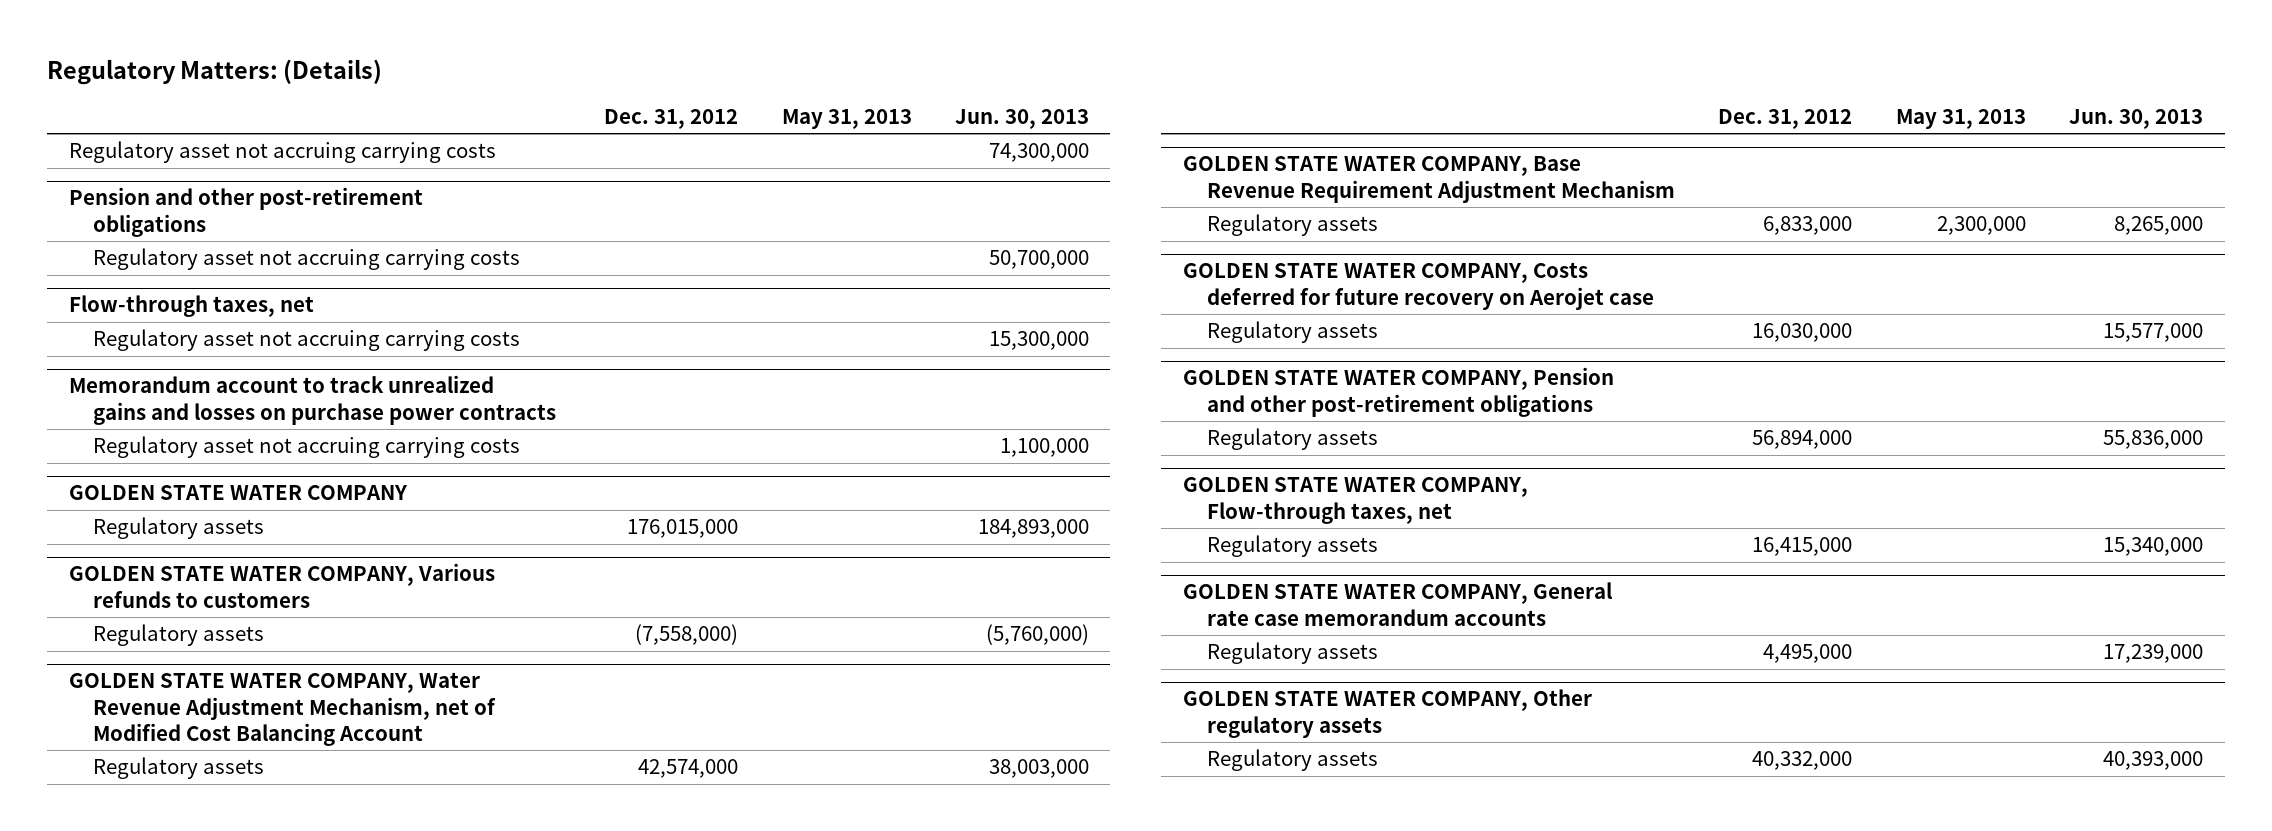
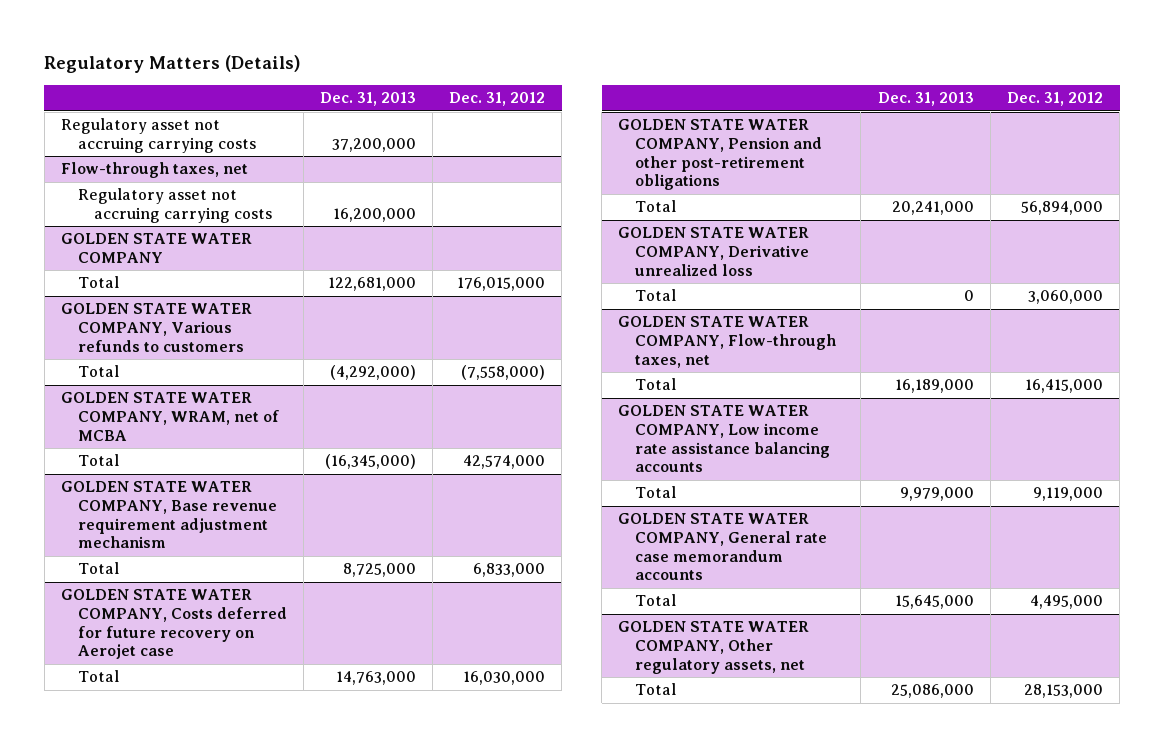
- Regulatory Matters: (Details)
+ Regulatory Matters (Details)
- | Dec. 31, 2012 | May 31, 2013 | Jun. 30, 2013
+ | Dec. 31, 2013 | Dec. 31, 2012
- Pension and other post-retirement obligations
- Regulatory asset not accruing carrying costs | | | 50,700,000
- Memorandum account to track unrealized gains and losses on purchase power contracts
- Regulatory asset not accruing carrying costs | | | 1,100,000
@ GOLDEN STATE WATER COMPANY
- Regulatory assets | 176,015,000 | | 184,893,000
+ Total | 122,681,000 | 176,015,000
@ GOLDEN STATE WATER COMPANY, Various refunds to customers
- Regulatory assets | (7,558,000) | | (5,760,000)
- GOLDEN STATE WATER COMPANY, Water Revenue Adjustment Mechanism, net of Modified Cost Balancing Account
- Regulatory assets | 42,574,000 | | 38,003,000
- GOLDEN STATE WATER COMPANY, Base Revenue Requirement Adjustment Mechanism
- Regulatory assets | 6,833,000 | 2,300,000 | 8,265,000
@ GOLDEN STATE WATER COMPANY, Various refunds to customers
+ Total | (4,292,000) | (7,558,000)
+ GOLDEN STATE WATER COMPANY, WRAM, net of MCBA
+ Total | (16,345,000) | 42,574,000
+ GOLDEN STATE WATER COMPANY, Base revenue requirement adjustment mechanism
+ Total | 8,725,000 | 6,833,000
@ GOLDEN STATE WATER COMPANY, Costs deferred for future recovery on Aerojet case
- Regulatory assets | 16,030,000 | | 15,577,000
+ Total | 14,763,000 | 16,030,000
@ GOLDEN STATE WATER COMPANY, Pension and other post-retirement obligations
- Regulatory assets | 56,894,000 | | 55,836,000
+ Total | 20,241,000 | 56,894,000
+ GOLDEN STATE WATER COMPANY, Derivative unrealized loss
+ Total | 0 | 3,060,000
@ GOLDEN STATE WATER COMPANY, Flow-through taxes, net
- Regulatory assets | 16,415,000 | | 15,340,000
+ Total | 16,189,000 | 16,415,000
+ GOLDEN STATE WATER COMPANY, Low income rate assistance balancing accounts
+ Total | 9,979,000 | 9,119,000
@ GOLDEN STATE WATER COMPANY, General rate case memorandum accounts
- Regulatory assets | 4,495,000 | | 17,239,000
- GOLDEN STATE WATER COMPANY, Other regulatory assets
- Regulatory assets | 40,332,000 | | 40,393,000
@ GOLDEN STATE WATER COMPANY, General rate case memorandum accounts
+ Total | 15,645,000 | 4,495,000
+ GOLDEN STATE WATER COMPANY, Other regulatory assets, net
+ Total | 25,086,000 | 28,153,000

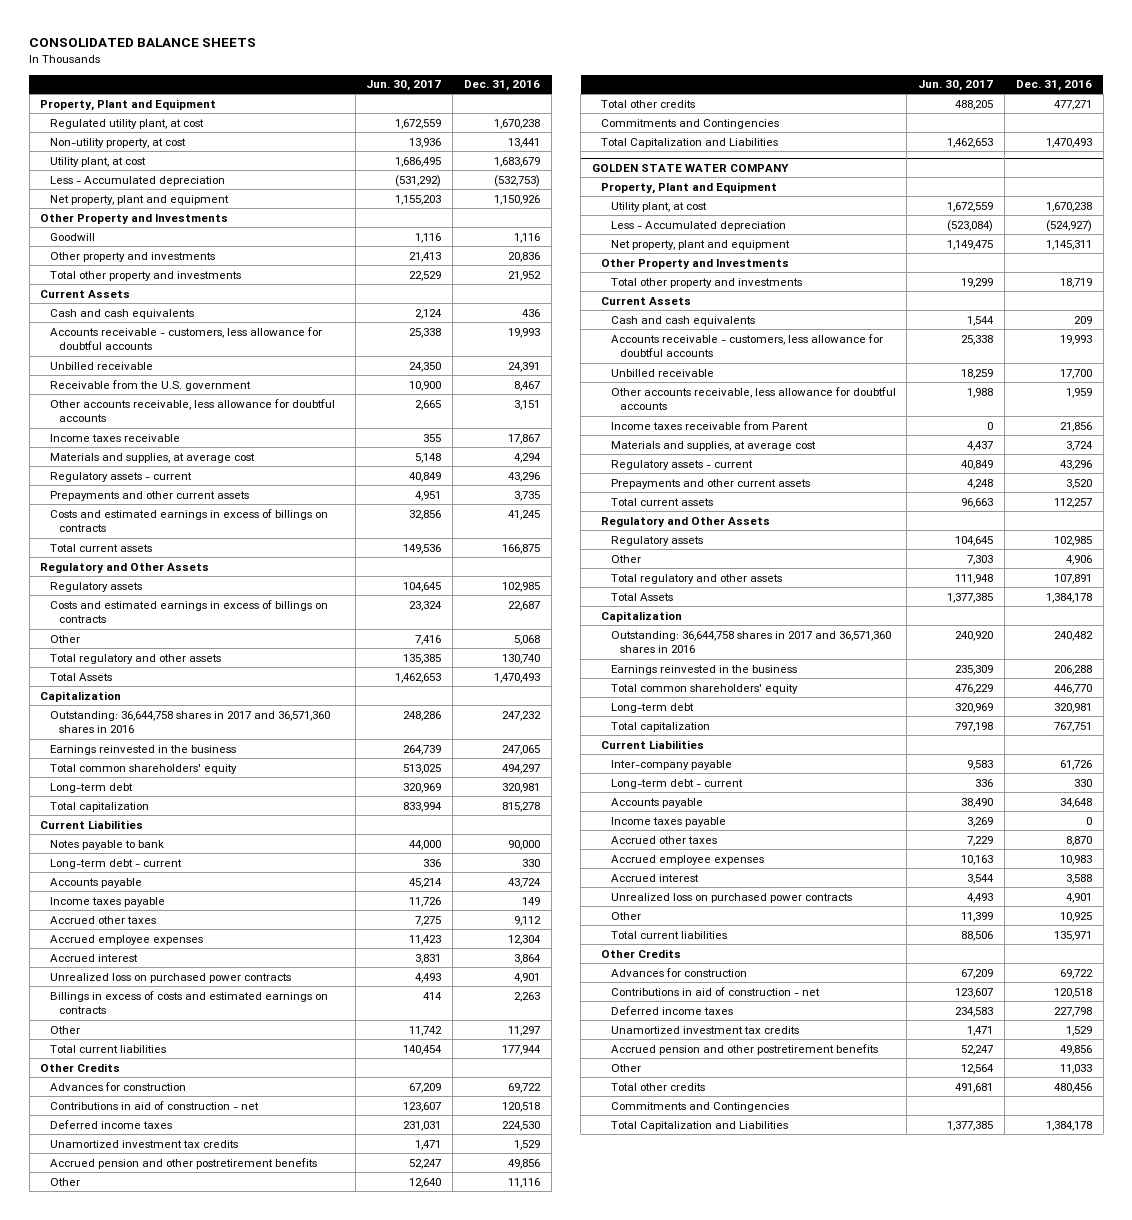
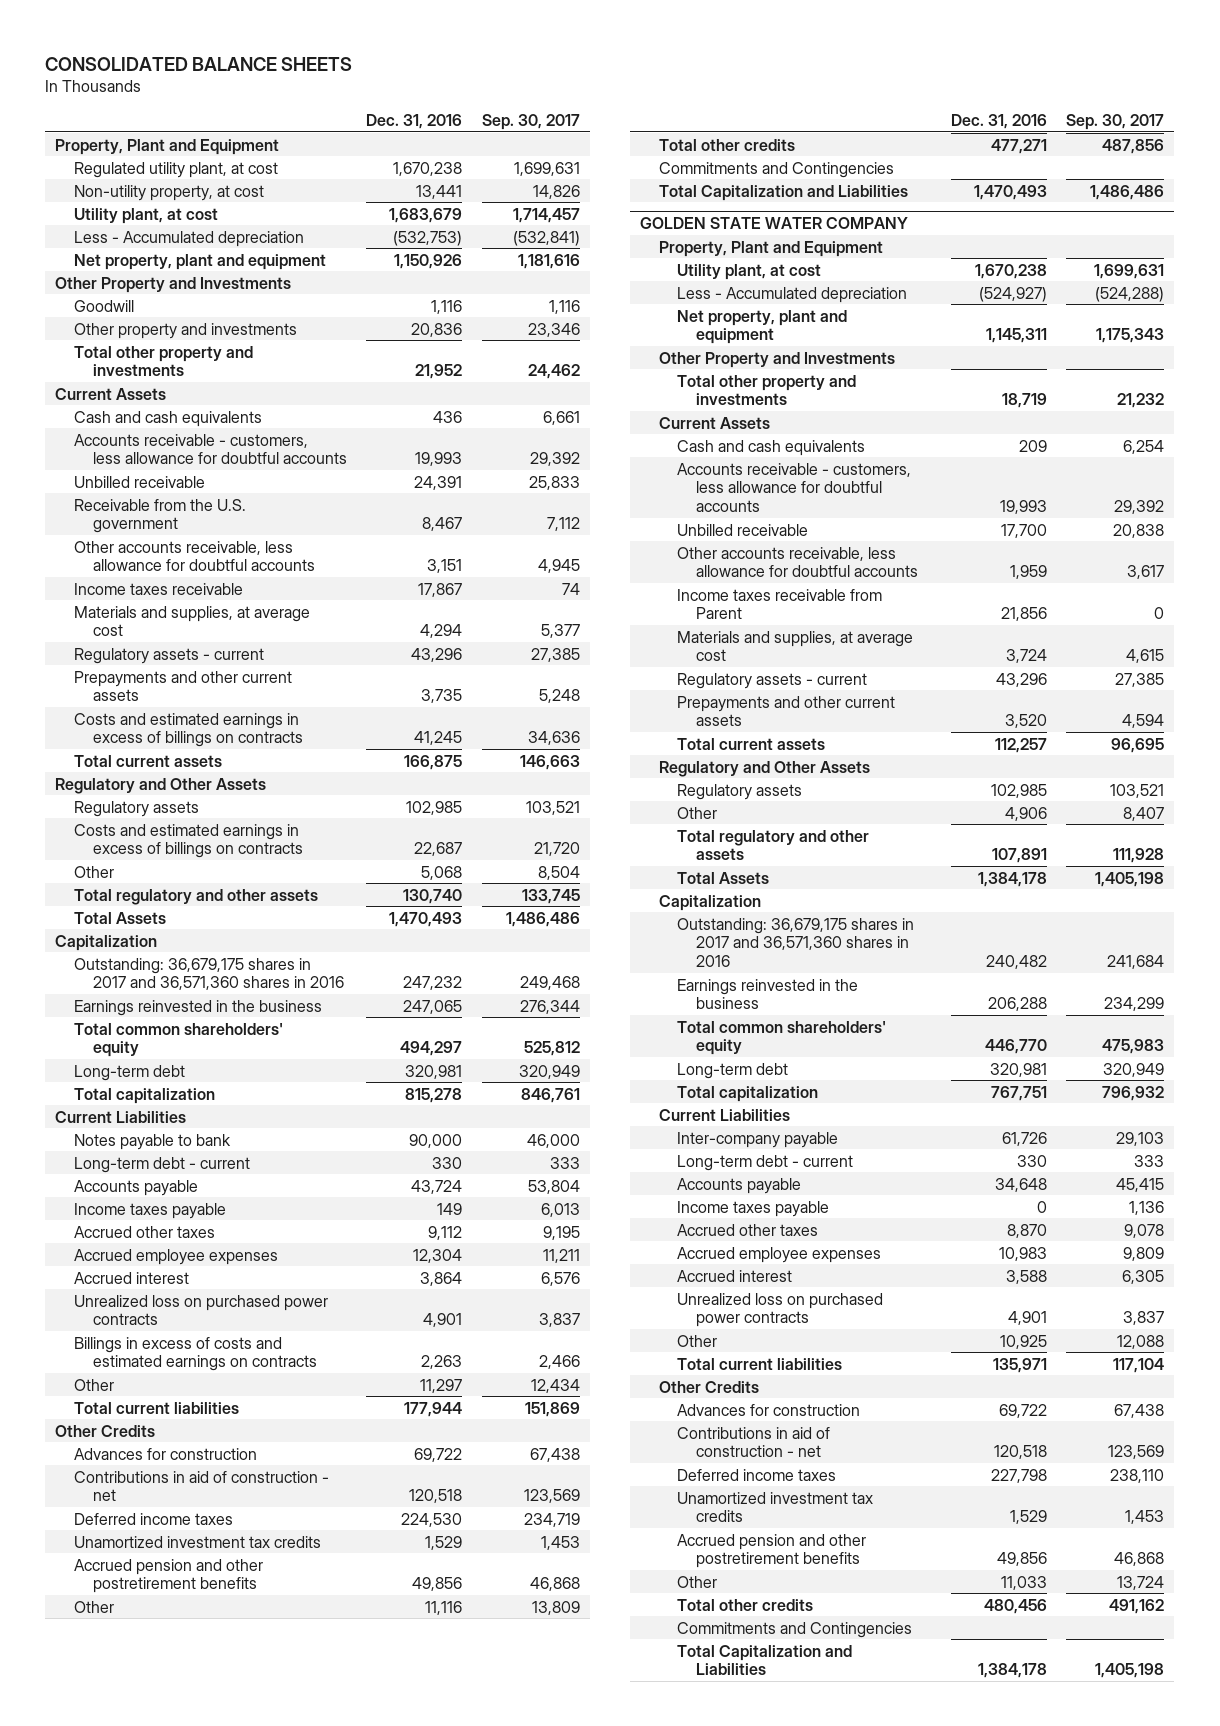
- | Jun. 30, 2017 | Dec. 31, 2016
+ | Dec. 31, 2016 | Sep. 30, 2017
- Outstanding: 36,644,758 shares in 2017 and 36,571,360 shares in 2016 | 248,286 | 247,232
+ Outstanding: 36,679,175 shares in 2017 and 36,571,360 shares in 2016 | 247,232 | 249,468
@ GOLDEN STATE WATER COMPANY
- Outstanding: 36,644,758 shares in 2017 and 36,571,360 shares in 2016 | 240,920 | 240,482
+ Outstanding: 36,679,175 shares in 2017 and 36,571,360 shares in 2016 | 240,482 | 241,684

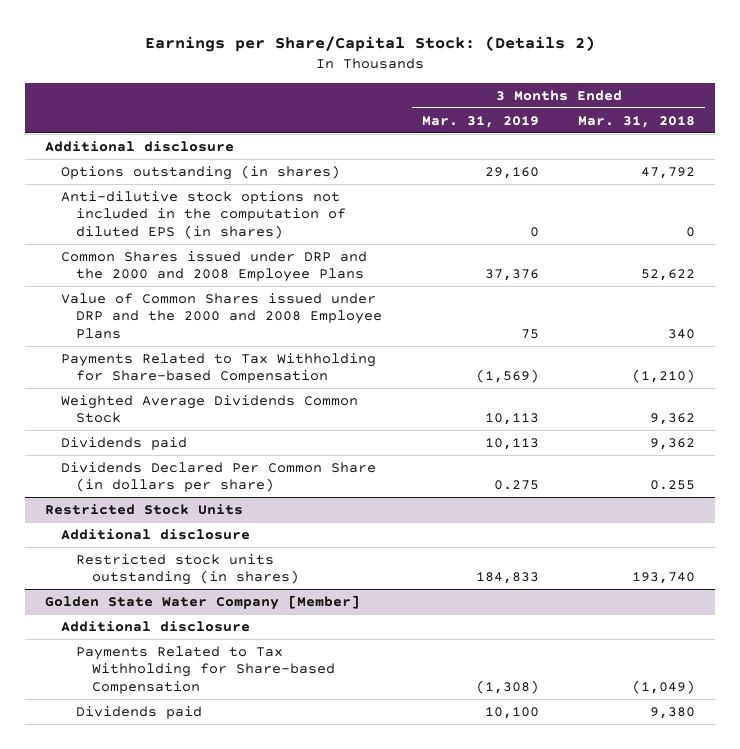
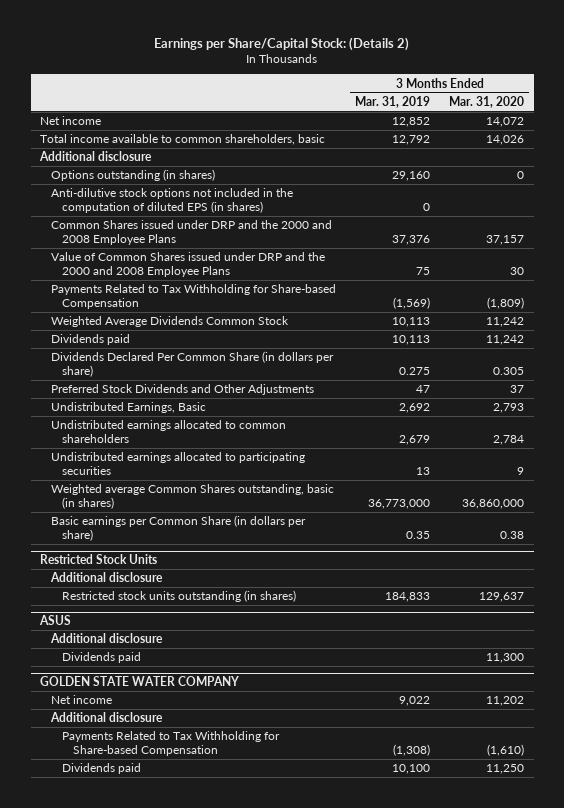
- | 3 Months Ended Mar. 31, 2019 | 3 Months Ended Mar. 31, 2018
+ | 3 Months Ended Mar. 31, 2019 | 3 Months Ended Mar. 31, 2020
+ Net income | 12,852 | 14,072
+ Total income available to common shareholders, basic | 12,792 | 14,026
+ Preferred Stock Dividends and Other Adjustments | 47 | 37
+ Undistributed Earnings, Basic | 2,692 | 2,793
+ Undistributed earnings allocated to common shareholders | 2,679 | 2,784
+ Undistributed earnings allocated to participating securities | 13 | 9
+ Weighted average Common Shares outstanding, basic (in shares) | 36,773,000 | 36,860,000
+ Basic earnings per Common Share (in dollars per share) | 0.35 | 0.38
- Golden State Water Company [Member]
+ ASUS
+ Dividends paid | | 11,300
+ GOLDEN STATE WATER COMPANY
+ Net income | 9,022 | 11,202
+ Additional disclosure

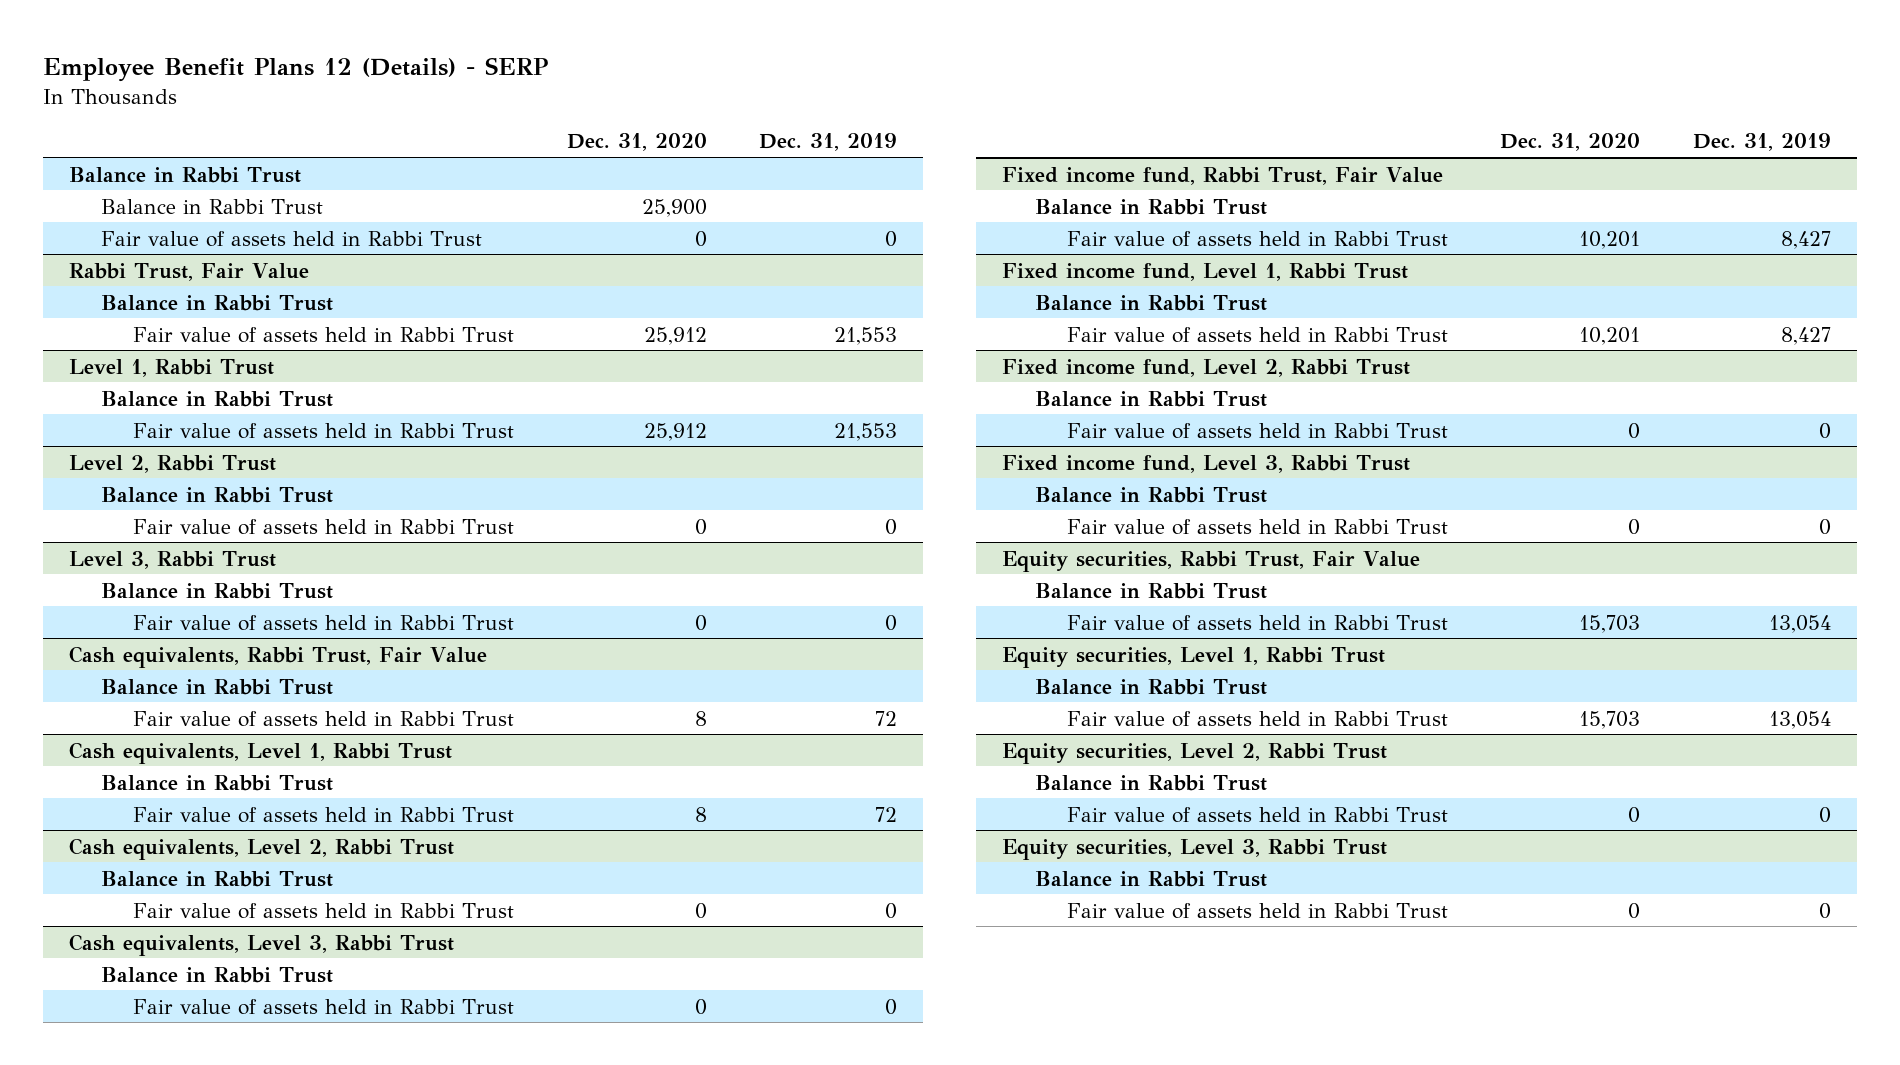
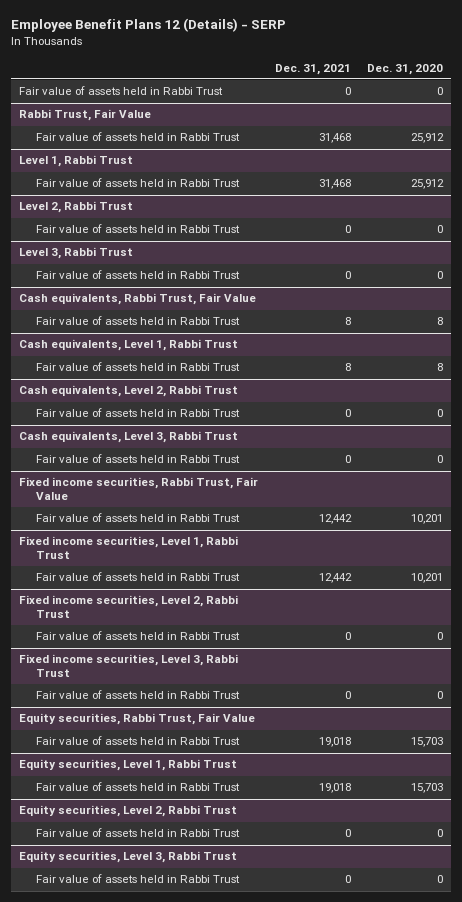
- | Dec. 31, 2020 | Dec. 31, 2019
+ | Dec. 31, 2021 | Dec. 31, 2020
- Balance in Rabbi Trust
- Balance in Rabbi Trust | 25,900 |
@ Rabbi Trust, Fair Value
- Balance in Rabbi Trust
@ Level 1, Rabbi Trust
- Balance in Rabbi Trust
@ Level 2, Rabbi Trust
- Balance in Rabbi Trust
@ Level 3, Rabbi Trust
- Balance in Rabbi Trust
@ Cash equivalents, Rabbi Trust, Fair Value
- Balance in Rabbi Trust
@ Cash equivalents, Level 1, Rabbi Trust
- Balance in Rabbi Trust
@ Cash equivalents, Level 2, Rabbi Trust
- Balance in Rabbi Trust
@ Cash equivalents, Level 3, Rabbi Trust
- Balance in Rabbi Trust
- Fixed income fund, Rabbi Trust, Fair Value
- Balance in Rabbi Trust
+ Fixed income securities, Rabbi Trust, Fair Value
- Fixed income fund, Level 1, Rabbi Trust
- Balance in Rabbi Trust
+ Fixed income securities, Level 1, Rabbi Trust
- Fixed income fund, Level 2, Rabbi Trust
- Balance in Rabbi Trust
+ Fixed income securities, Level 2, Rabbi Trust
- Fixed income fund, Level 3, Rabbi Trust
- Balance in Rabbi Trust
+ Fixed income securities, Level 3, Rabbi Trust
@ Equity securities, Rabbi Trust, Fair Value
- Balance in Rabbi Trust
@ Equity securities, Level 1, Rabbi Trust
- Balance in Rabbi Trust
@ Equity securities, Level 2, Rabbi Trust
- Balance in Rabbi Trust
@ Equity securities, Level 3, Rabbi Trust
- Balance in Rabbi Trust

